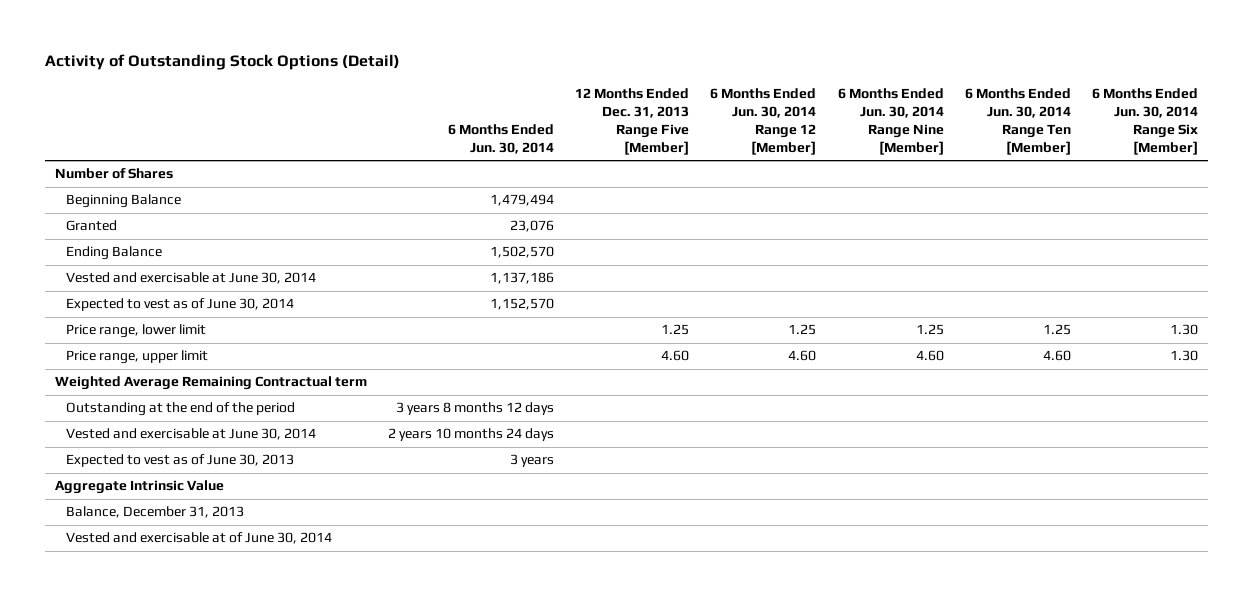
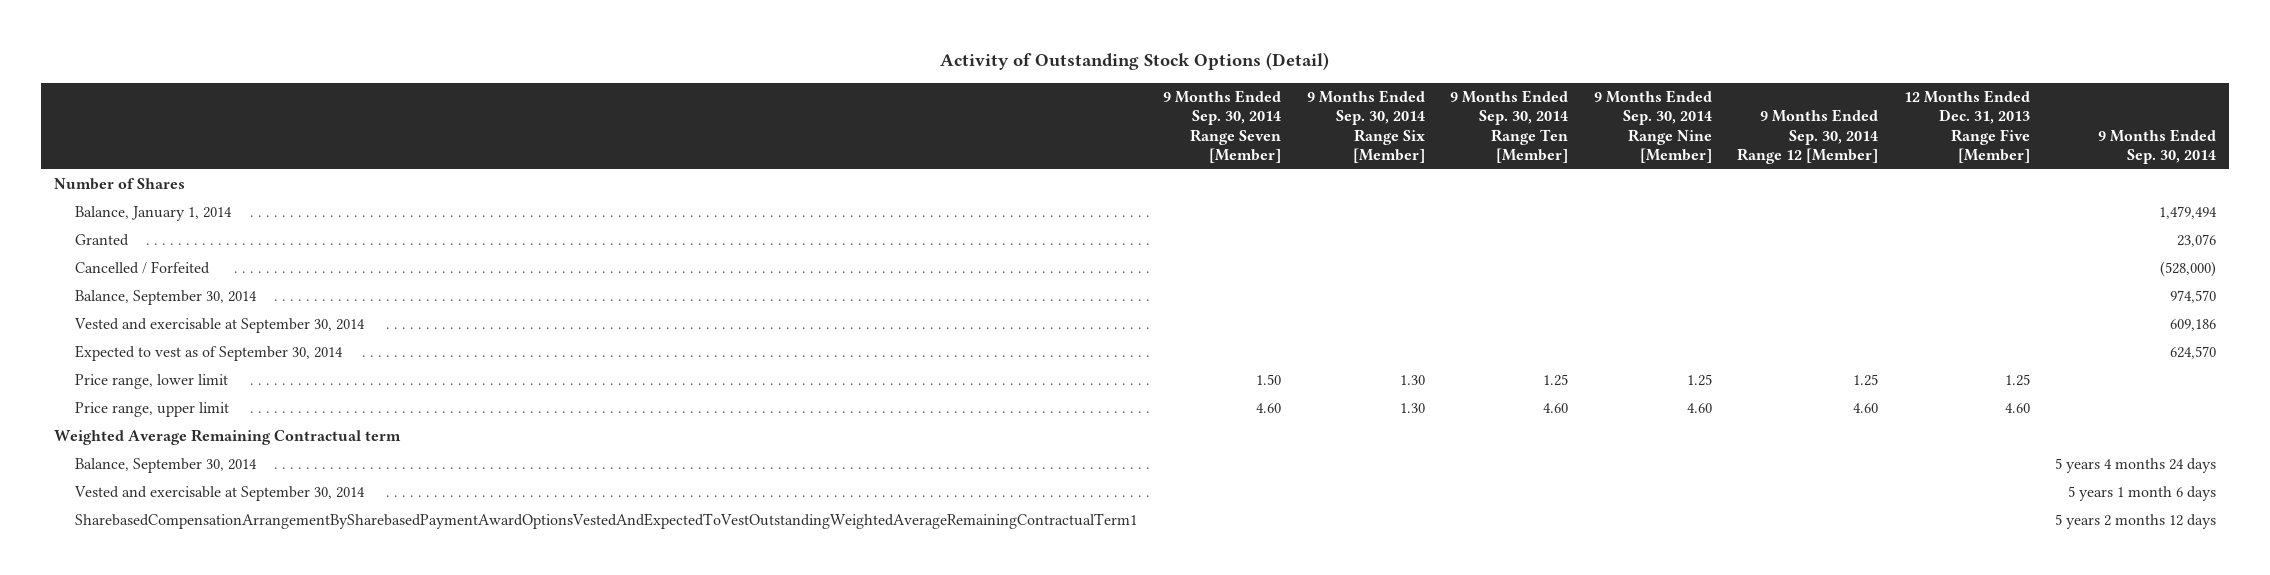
- | 6 Months Ended Jun. 30, 2014 | 12 Months Ended Dec. 31, 2013 Range Five [Member] | 6 Months Ended Jun. 30, 2014 Range 12 [Member] | 6 Months Ended Jun. 30, 2014 Range Nine [Member] | 6 Months Ended Jun. 30, 2014 Range Ten [Member] | 6 Months Ended Jun. 30, 2014 Range Six [Member]
+ | 9 Months Ended Sep. 30, 2014 Range Seven [Member] | 9 Months Ended Sep. 30, 2014 Range Six [Member] | 9 Months Ended Sep. 30, 2014 Range Ten [Member] | 9 Months Ended Sep. 30, 2014 Range Nine [Member] | 9 Months Ended Sep. 30, 2014 Range 12 [Member] | 12 Months Ended Dec. 31, 2013 Range Five [Member] | 9 Months Ended Sep. 30, 2014
- Beginning Balance | 1,479,494 | | | | |
+ Balance, January 1, 2014 | | | | | | | 1,479,494
- Ending Balance | 1,502,570 | | | | |
- Vested and exercisable at June 30, 2014 | 1,137,186 | | | | |
- Expected to vest as of June 30, 2014 | 1,152,570 | | | | |
+ Cancelled / Forfeited | | | | | | | (528,000)
+ Balance, September 30, 2014 | | | | | | | 974,570
+ Vested and exercisable at September 30, 2014 | | | | | | | 609,186
+ Expected to vest as of September 30, 2014 | | | | | | | 624,570
- Outstanding at the end of the period | 3 years 8 months 12 days | | | | |
- Vested and exercisable at June 30, 2014 | 2 years 10 months 24 days | | | | |
- Expected to vest as of June 30, 2013 | 3 years | | | | |
- Aggregate Intrinsic Value
- Balance, December 31, 2013
- Vested and exercisable at of June 30, 2014
+ Balance, September 30, 2014 | | | | | | | 5 years 4 months 24 days
+ Vested and exercisable at September 30, 2014 | | | | | | | 5 years 1 month 6 days
+ SharebasedCompensationArrangementBySharebasedPaymentAwardOptionsVestedAndExpectedToVestOutstandingWeightedAverageRemainingContractualTerm1 | | | | | | | 5 years 2 months 12 days

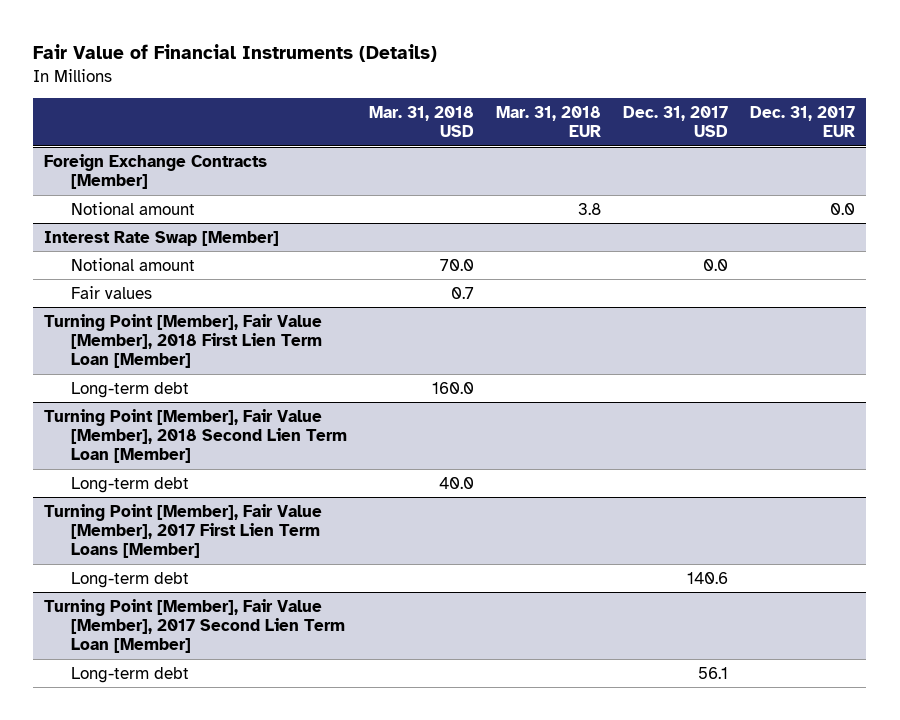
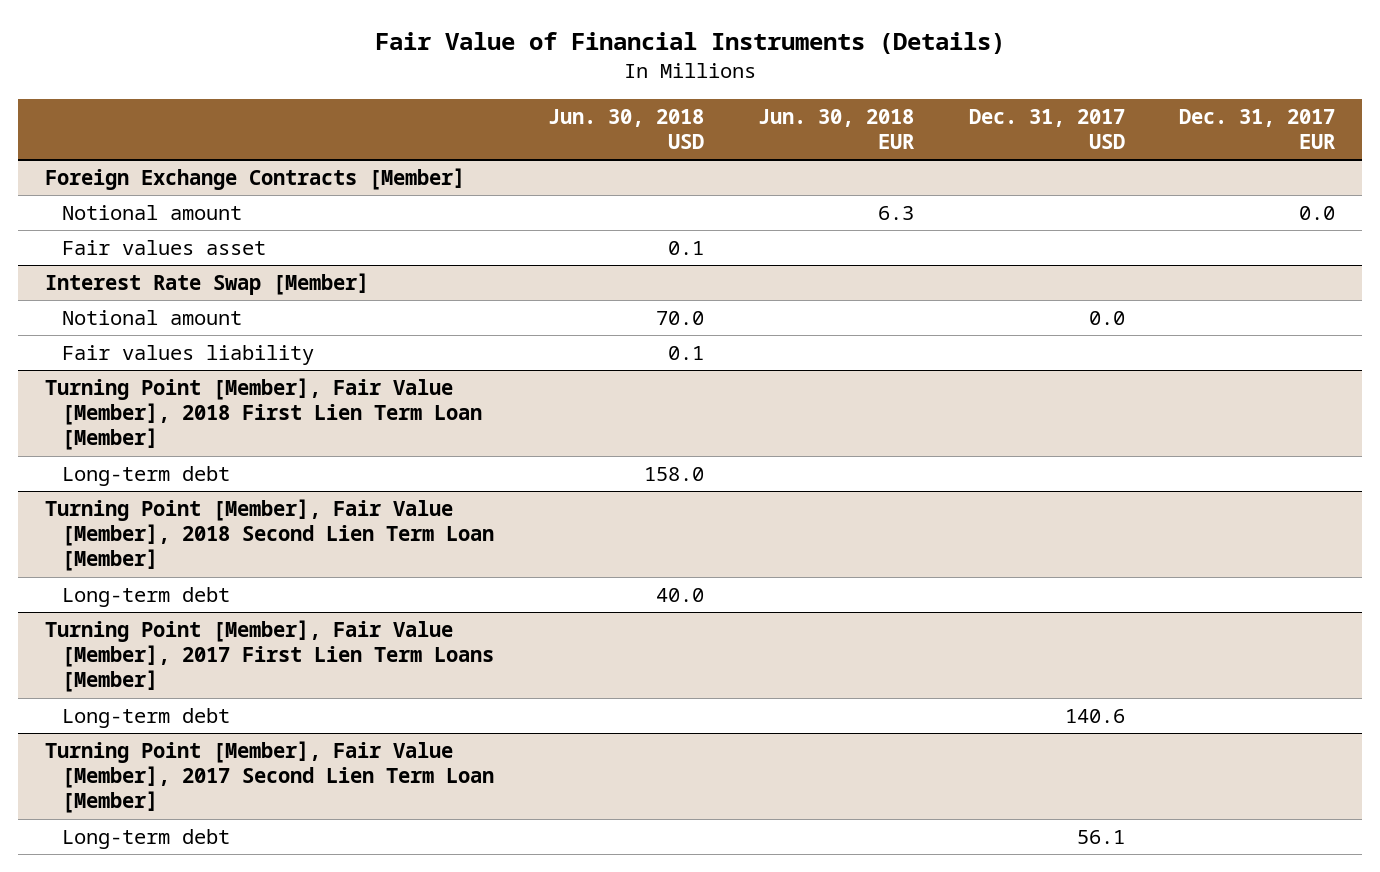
- | Mar. 31, 2018 USD | Mar. 31, 2018 EUR | Dec. 31, 2017 USD | Dec. 31, 2017 EUR
+ | Jun. 30, 2018 USD | Jun. 30, 2018 EUR | Dec. 31, 2017 USD | Dec. 31, 2017 EUR
@ Foreign Exchange Contracts [Member]
+ Fair values asset | 0.1 | | |
@ Interest Rate Swap [Member]
- Fair values | 0.7 | | |
+ Fair values liability | 0.1 | | |

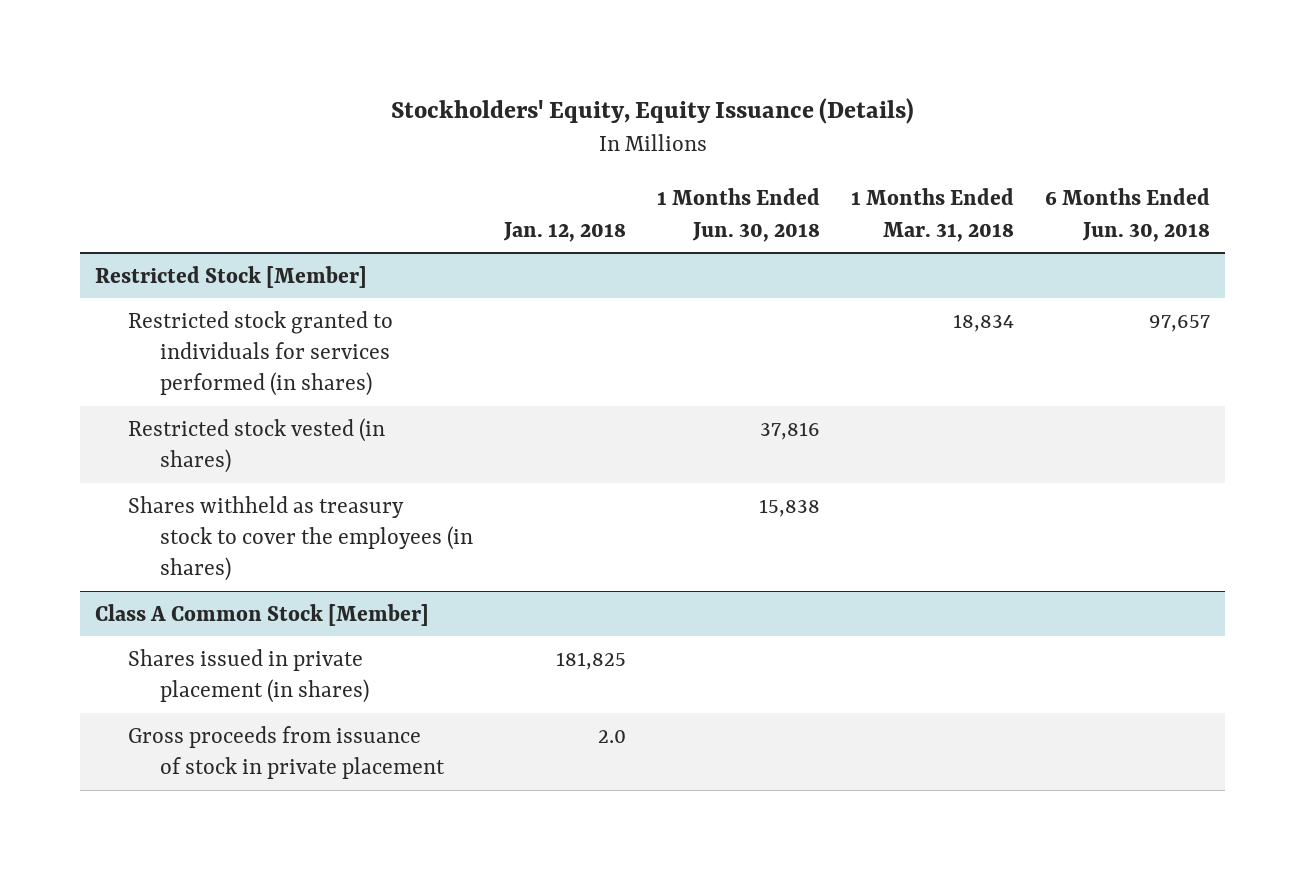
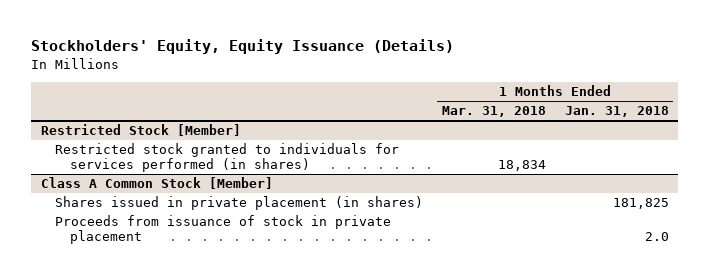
- | Jan. 12, 2018 | 1 Months Ended Jun. 30, 2018 | 1 Months Ended Mar. 31, 2018 | 6 Months Ended Jun. 30, 2018
+ | 1 Months Ended Mar. 31, 2018 | 1 Months Ended Jan. 31, 2018
@ Restricted Stock [Member]
- Restricted stock vested (in shares) | | 37,816 | |
- Shares withheld as treasury stock to cover the employees (in shares) | | 15,838 | |
@ Class A Common Stock [Member]
- Gross proceeds from issuance of stock in private placement | 2.0 | | |
+ Proceeds from issuance of stock in private placement | | 2.0

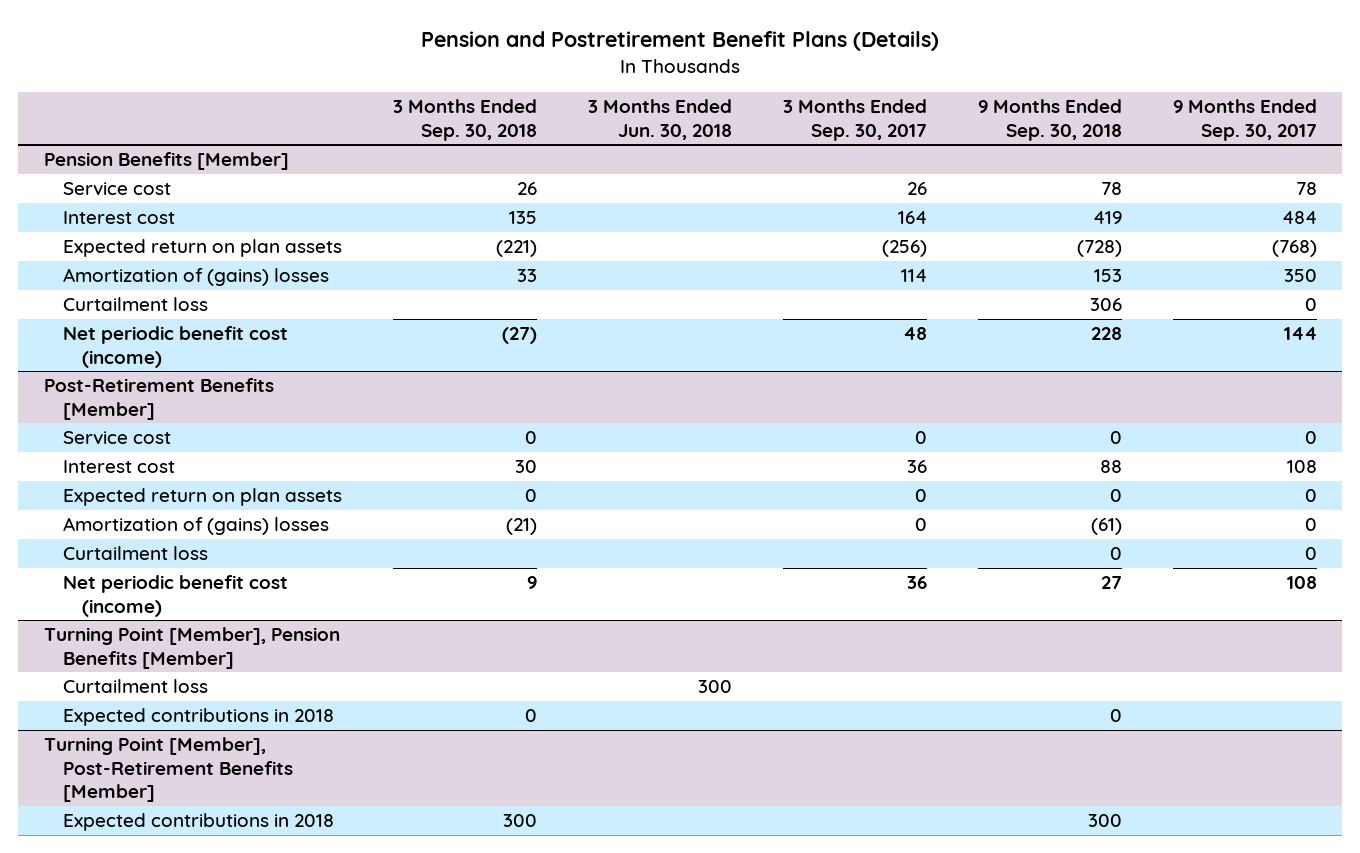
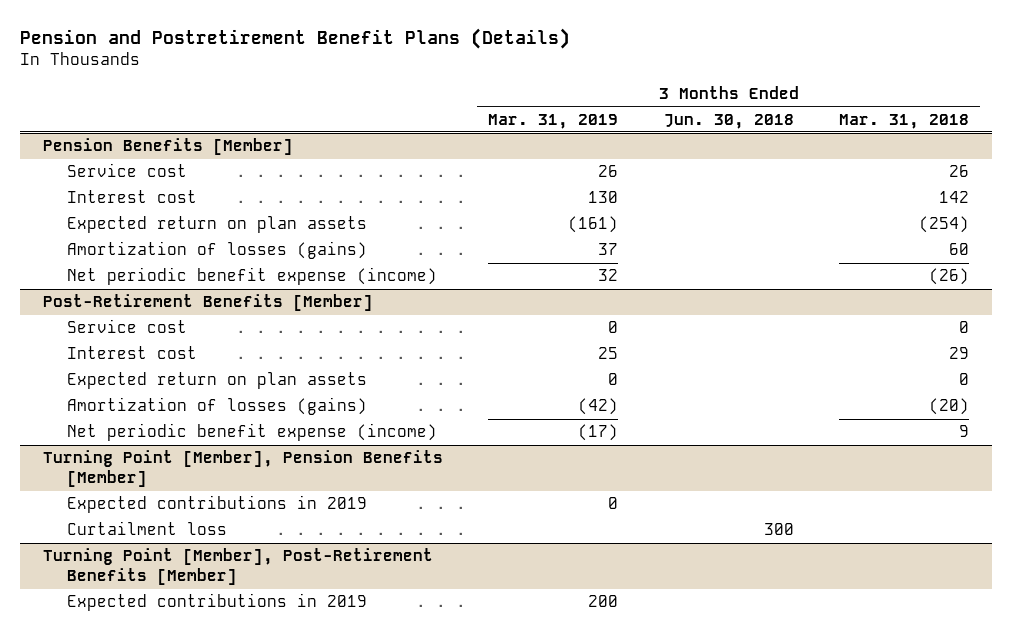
- | 3 Months Ended Sep. 30, 2018 | 3 Months Ended Jun. 30, 2018 | 3 Months Ended Sep. 30, 2017 | 9 Months Ended Sep. 30, 2018 | 9 Months Ended Sep. 30, 2017
+ | 3 Months Ended Mar. 31, 2019 | 3 Months Ended Jun. 30, 2018 | 3 Months Ended Mar. 31, 2018
@ Pension Benefits [Member]
- Amortization of (gains) losses | 33 | | 114 | 153 | 350
- Curtailment loss | | | | 306 | 0
- Net periodic benefit cost (income) | (27) | | 48 | 228 | 144
+ Amortization of losses (gains) | 37 | | 60
+ Net periodic benefit expense (income) | 32 | | (26)
@ Post-Retirement Benefits [Member]
- Amortization of (gains) losses | (21) | | 0 | (61) | 0
- Curtailment loss | | | | 0 | 0
- Net periodic benefit cost (income) | 9 | | 36 | 27 | 108
+ Amortization of losses (gains) | (42) | | (20)
+ Net periodic benefit expense (income) | (17) | | 9
@ Turning Point [Member], Pension Benefits [Member]
+ Expected contributions in 2019 | 0 | |
- Expected contributions in 2018 | 0 | | | 0 |
@ Turning Point [Member], Post-Retirement Benefits [Member]
- Expected contributions in 2018 | 300 | | | 300 |
+ Expected contributions in 2019 | 200 | |

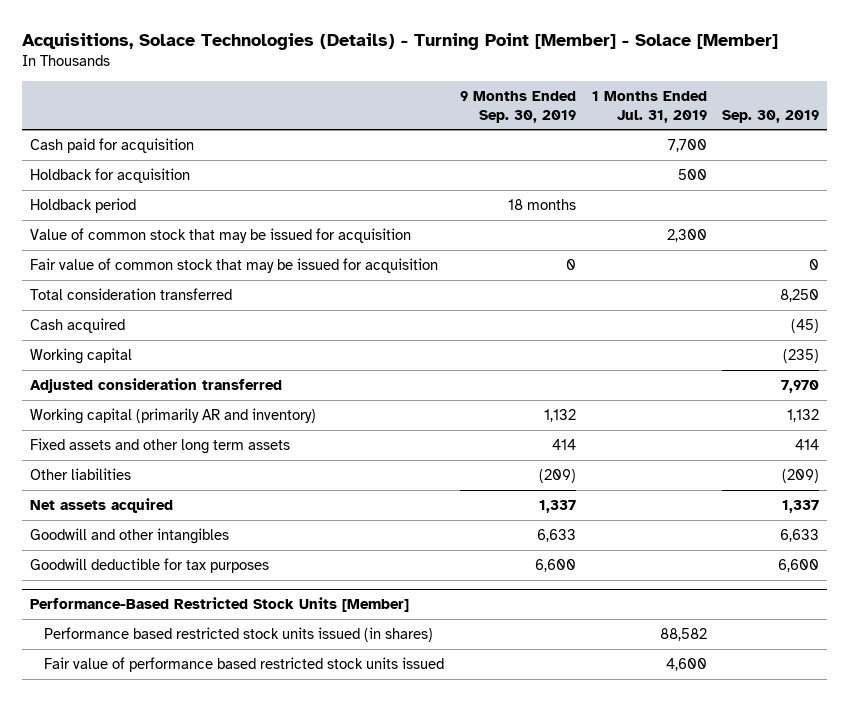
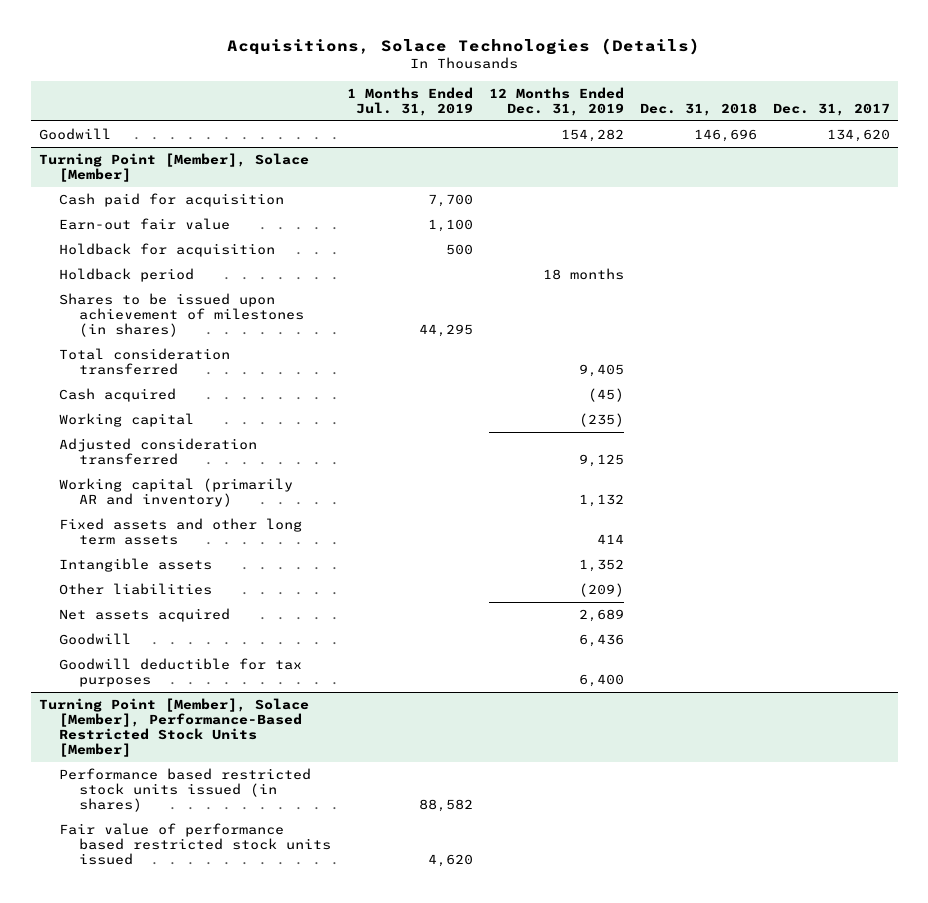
- Acquisitions, Solace Technologies (Details) - Turning Point [Member] - Solace [Member]
+ Acquisitions, Solace Technologies (Details)
- | 9 Months Ended Sep. 30, 2019 | 1 Months Ended Jul. 31, 2019 | Sep. 30, 2019
+ | 1 Months Ended Jul. 31, 2019 | 12 Months Ended Dec. 31, 2019 | Dec. 31, 2018 | Dec. 31, 2017
- Cash paid for acquisition | | 7,700 |
- Holdback for acquisition | | 500 |
- Holdback period | 18 months | |
- Value of common stock that may be issued for acquisition | | 2,300 |
- Fair value of common stock that may be issued for acquisition | 0 | | 0
- Total consideration transferred | | | 8,250
- Cash acquired | | | (45)
- Working capital | | | (235)
- Adjusted consideration transferred | | | 7,970
- Working capital (primarily AR and inventory) | 1,132 | | 1,132
- Fixed assets and other long term assets | 414 | | 414
- Other liabilities | (209) | | (209)
- Net assets acquired | 1,337 | | 1,337
- Goodwill and other intangibles | 6,633 | | 6,633
- Goodwill deductible for tax purposes | 6,600 | | 6,600
- Performance-Based Restricted Stock Units [Member]
+ Goodwill | | 154,282 | 146,696 | 134,620
+ Turning Point [Member], Solace [Member]
+ Cash paid for acquisition | 7,700 | | |
+ Earn-out fair value | 1,100 | | |
+ Holdback for acquisition | 500 | | |
+ Holdback period | | 18 months | |
+ Shares to be issued upon achievement of milestones (in shares) | 44,295 | | |
+ Total consideration transferred | | 9,405 | |
+ Cash acquired | | (45) | |
+ Working capital | | (235) | |
+ Adjusted consideration transferred | | 9,125 | |
+ Working capital (primarily AR and inventory) | | 1,132 | |
+ Fixed assets and other long term assets | | 414 | |
+ Intangible assets | | 1,352 | |
+ Other liabilities | | (209) | |
+ Net assets acquired | | 2,689 | |
+ Goodwill | | 6,436 | |
+ Goodwill deductible for tax purposes | | 6,400 | |
+ Turning Point [Member], Solace [Member], Performance-Based Restricted Stock Units [Member]
- Fair value of performance based restricted stock units issued | | 4,600 |
+ Fair value of performance based restricted stock units issued | 4,620 | | |

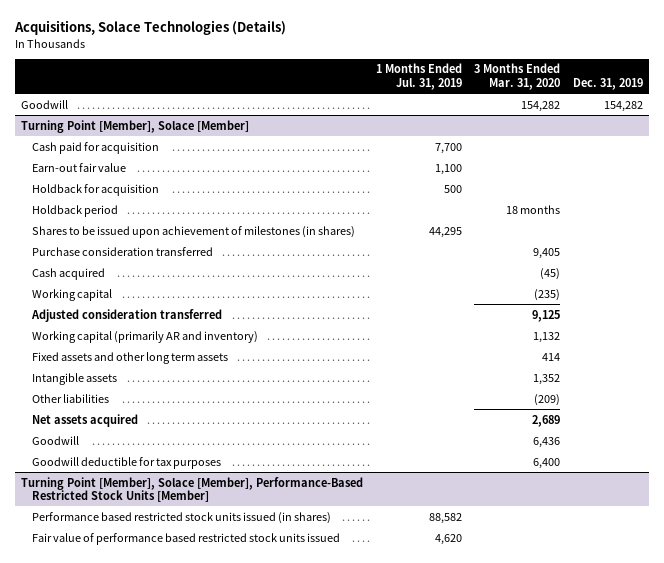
- | 1 Months Ended Jul. 31, 2019 | 12 Months Ended Dec. 31, 2019 | Dec. 31, 2018 | Dec. 31, 2017
+ | 1 Months Ended Jul. 31, 2019 | 3 Months Ended Mar. 31, 2020 | Dec. 31, 2019
@ Turning Point [Member], Solace [Member]
- Total consideration transferred | | 9,405 | |
+ Purchase consideration transferred | | 9,405 |

